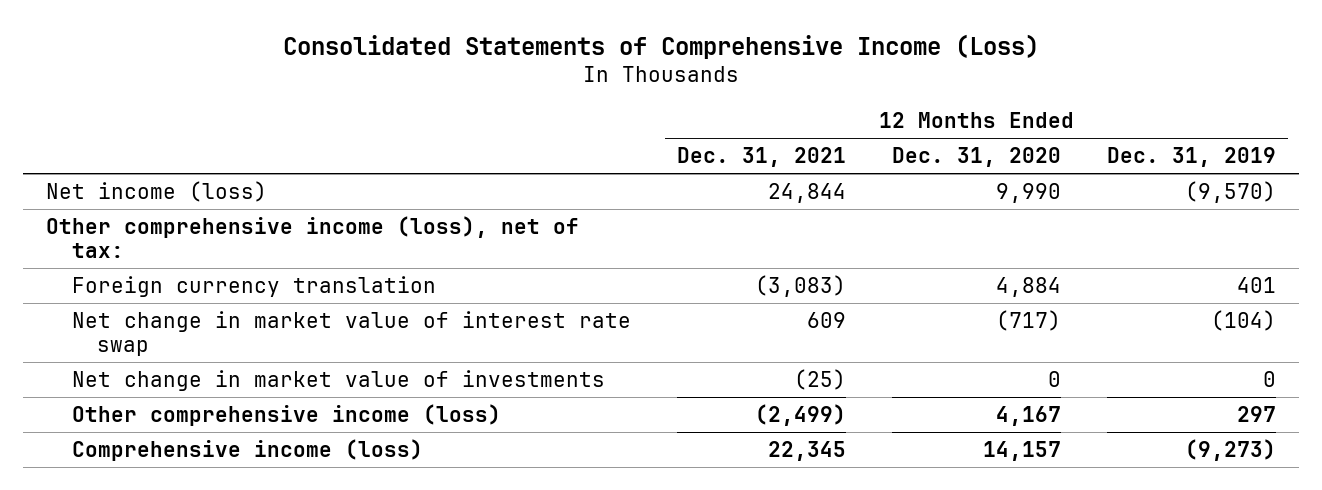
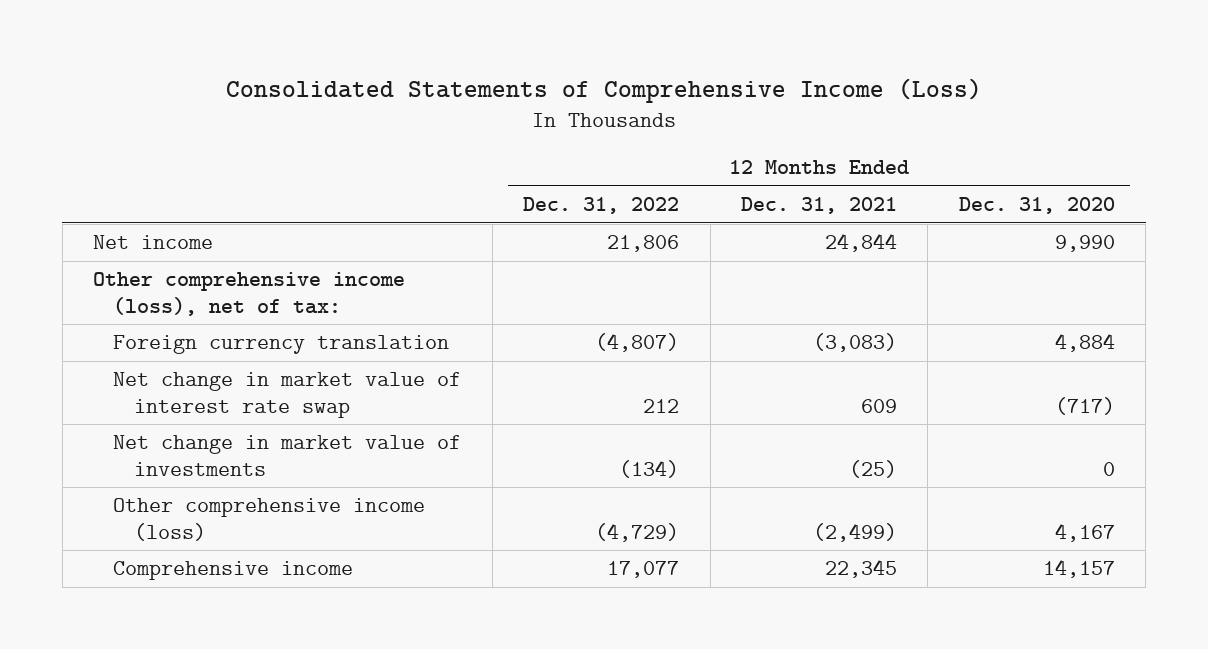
- | 12 Months Ended Dec. 31, 2021 | 12 Months Ended Dec. 31, 2020 | 12 Months Ended Dec. 31, 2019
+ | 12 Months Ended Dec. 31, 2022 | 12 Months Ended Dec. 31, 2021 | 12 Months Ended Dec. 31, 2020
- Net income (loss) | 24,844 | 9,990 | (9,570)
+ Net income | 21,806 | 24,844 | 9,990
- Comprehensive income (loss) | 22,345 | 14,157 | (9,273)
+ Comprehensive income | 17,077 | 22,345 | 14,157

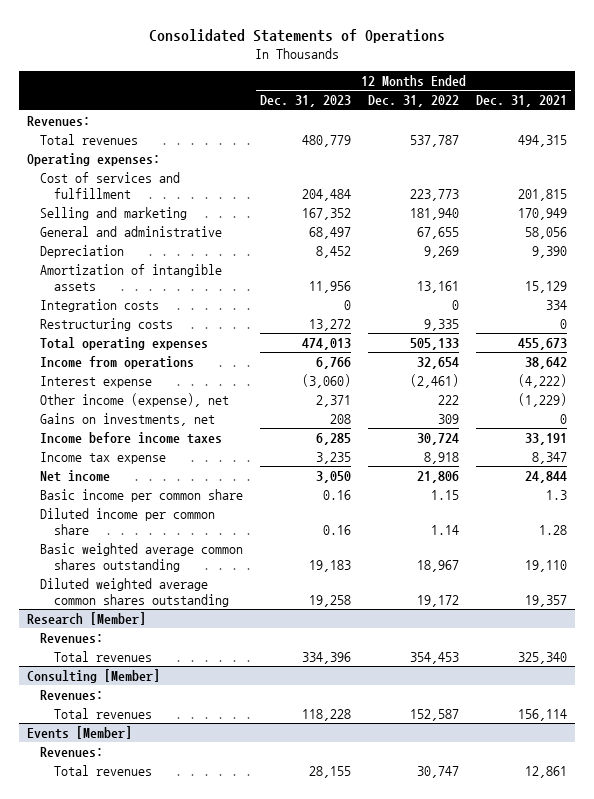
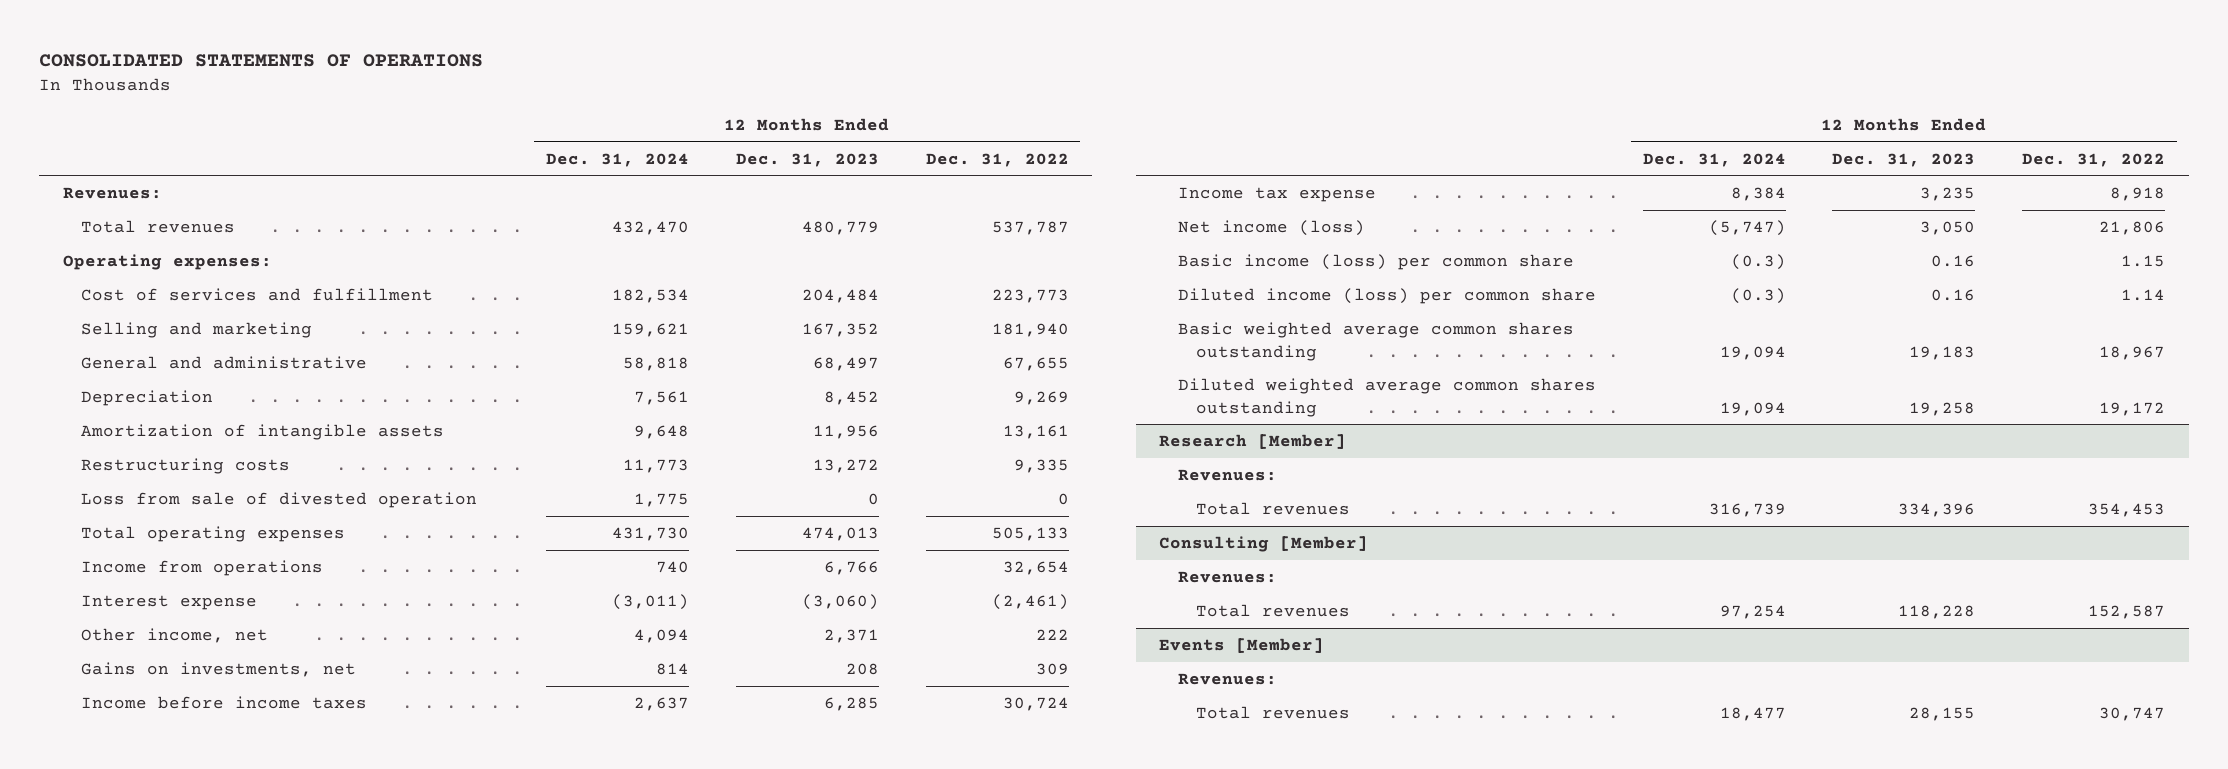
- Consolidated Statements of Operations
+ CONSOLIDATED STATEMENTS OF OPERATIONS
- | 12 Months Ended Dec. 31, 2023 | 12 Months Ended Dec. 31, 2022 | 12 Months Ended Dec. 31, 2021
+ | 12 Months Ended Dec. 31, 2024 | 12 Months Ended Dec. 31, 2023 | 12 Months Ended Dec. 31, 2022
- Integration costs | 0 | 0 | 334
+ Loss from sale of divested operation | 1,775 | 0 | 0
- Other income (expense), net | 2,371 | 222 | (1,229)
+ Other income, net | 4,094 | 2,371 | 222
- Net income | 3,050 | 21,806 | 24,844
- Basic income per common share | 0.16 | 1.15 | 1.3
- Diluted income per common share | 0.16 | 1.14 | 1.28
+ Net income (loss) | (5,747) | 3,050 | 21,806
+ Basic income (loss) per common share | (0.3) | 0.16 | 1.15
+ Diluted income (loss) per common share | (0.3) | 0.16 | 1.14

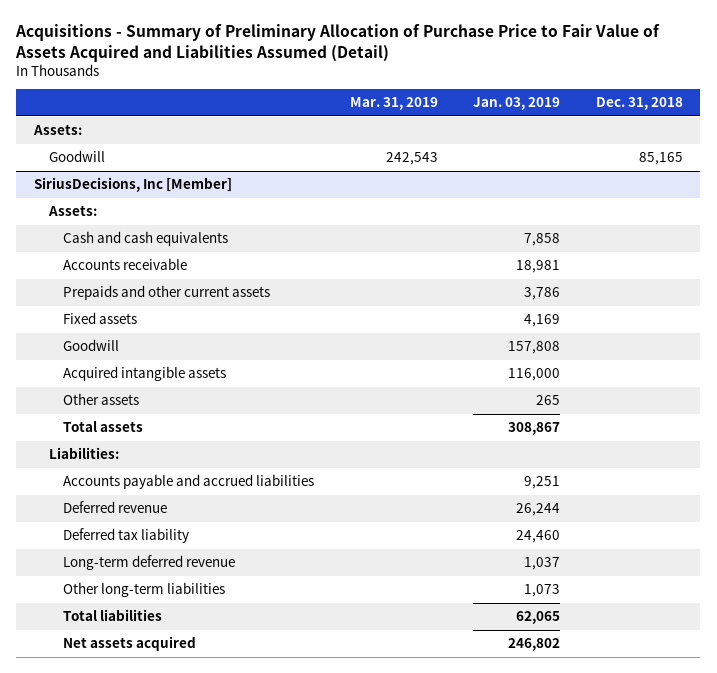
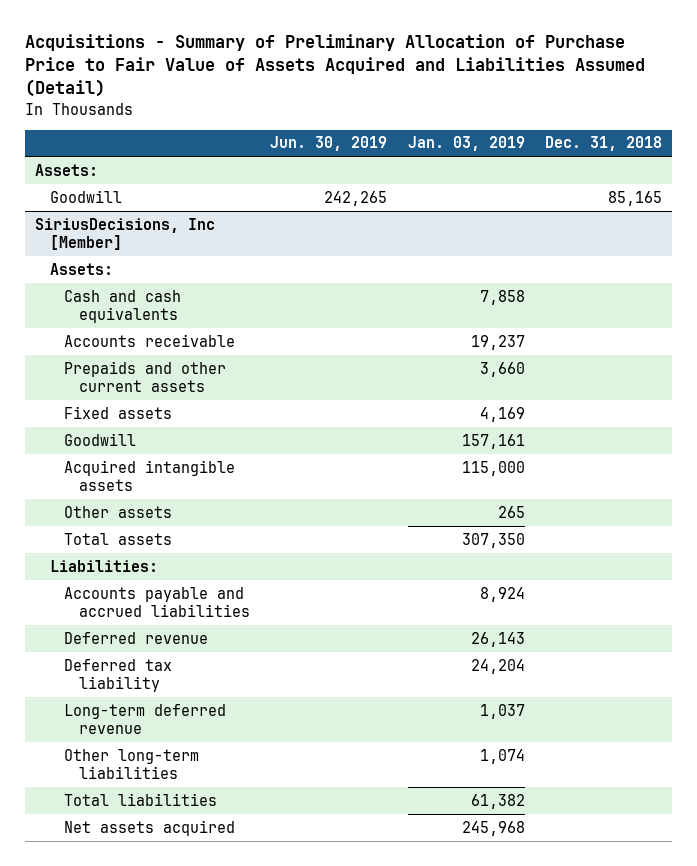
- | Mar. 31, 2019 | Jan. 03, 2019 | Dec. 31, 2018
+ | Jun. 30, 2019 | Jan. 03, 2019 | Dec. 31, 2018
@ SiriusDecisions, Inc [Member]
- Accounts receivable | | 18,981 |
- Prepaids and other current assets | | 3,786 |
+ Accounts receivable | | 19,237 |
+ Prepaids and other current assets | | 3,660 |
- Goodwill | | 157,808 |
- Acquired intangible assets | | 116,000 |
+ Goodwill | | 157,161 |
+ Acquired intangible assets | | 115,000 |
- Total assets | | 308,867 |
+ Total assets | | 307,350 |
- Accounts payable and accrued liabilities | | 9,251 |
- Deferred revenue | | 26,244 |
- Deferred tax liability | | 24,460 |
+ Accounts payable and accrued liabilities | | 8,924 |
+ Deferred revenue | | 26,143 |
+ Deferred tax liability | | 24,204 |
- Other long-term liabilities | | 1,073 |
- Total liabilities | | 62,065 |
- Net assets acquired | | 246,802 |
+ Other long-term liabilities | | 1,074 |
+ Total liabilities | | 61,382 |
+ Net assets acquired | | 245,968 |

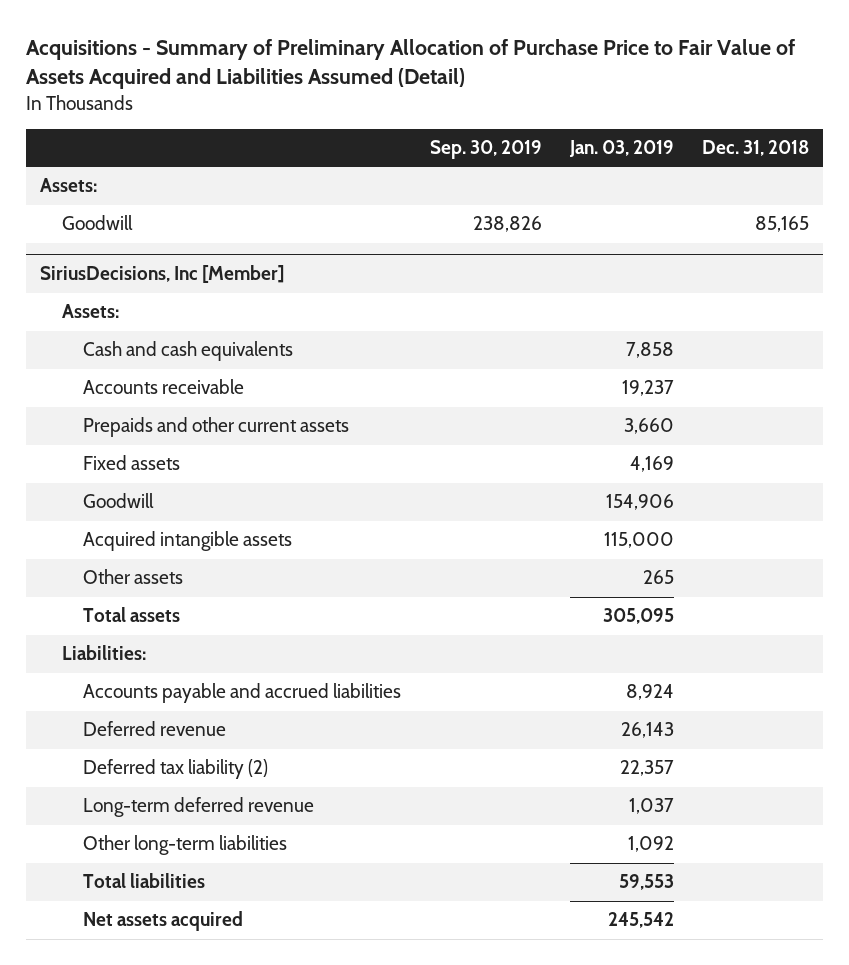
- | Jun. 30, 2019 | Jan. 03, 2019 | Dec. 31, 2018
+ | Sep. 30, 2019 | Jan. 03, 2019 | Dec. 31, 2018
@ SiriusDecisions, Inc [Member]
- Goodwill | | 157,161 |
+ Goodwill | | 154,906 |
- Total assets | | 307,350 |
+ Total assets | | 305,095 |
- Deferred tax liability | | 24,204 |
+ Deferred tax liability (2) | | 22,357 |
- Other long-term liabilities | | 1,074 |
- Total liabilities | | 61,382 |
- Net assets acquired | | 245,968 |
+ Other long-term liabilities | | 1,092 |
+ Total liabilities | | 59,553 |
+ Net assets acquired | | 245,542 |

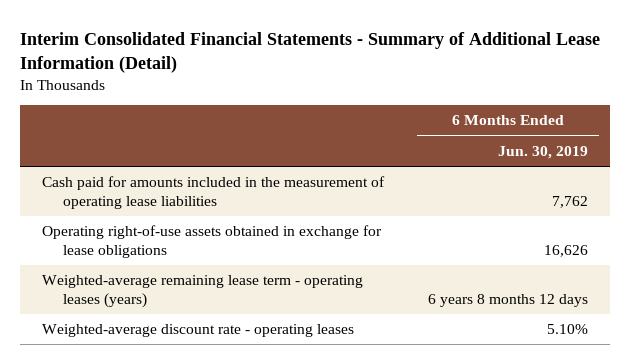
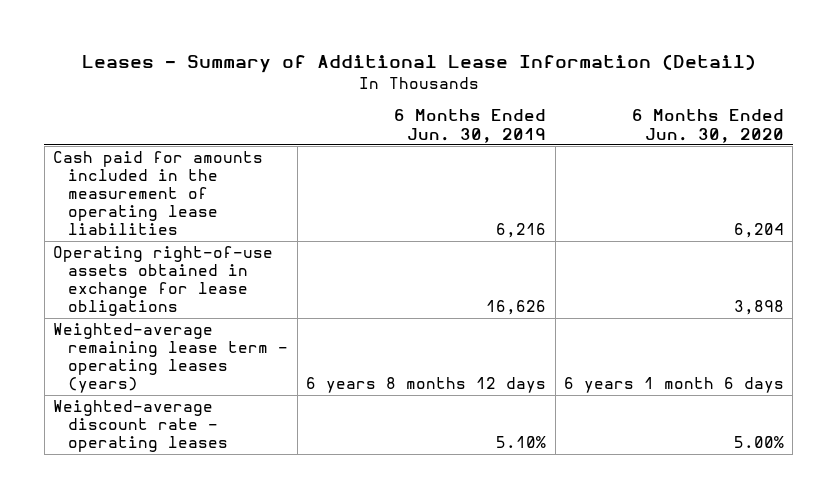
- Interim Consolidated Financial Statements - Summary of Additional Lease Information (Detail)
+ Leases - Summary of Additional Lease Information (Detail)
- | 6 Months Ended Jun. 30, 2019
+ | 6 Months Ended Jun. 30, 2019 | 6 Months Ended Jun. 30, 2020
- Cash paid for amounts included in the measurement of operating lease liabilities | 7,762
+ Cash paid for amounts included in the measurement of operating lease liabilities | 6,216 | 6,204

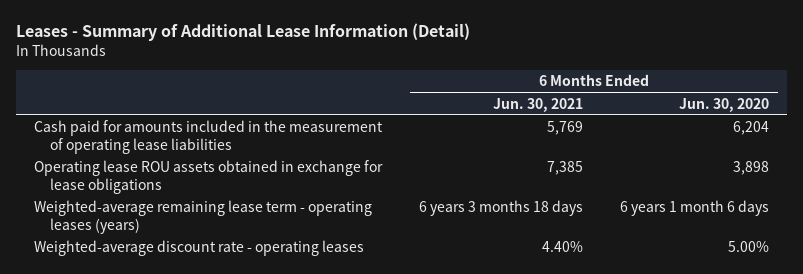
- | 6 Months Ended Jun. 30, 2019 | 6 Months Ended Jun. 30, 2020
+ | 6 Months Ended Jun. 30, 2021 | 6 Months Ended Jun. 30, 2020
- Operating right-of-use assets obtained in exchange for lease obligations | 16,626 | 3,898
+ Operating lease ROU assets obtained in exchange for lease obligations | 7,385 | 3,898

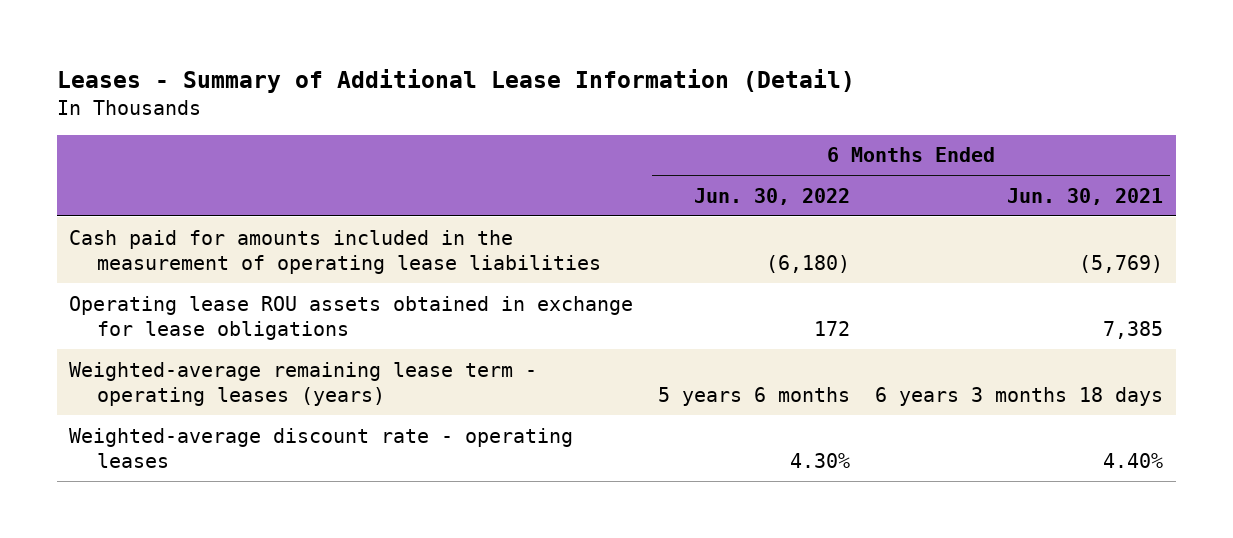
- | 6 Months Ended Jun. 30, 2021 | 6 Months Ended Jun. 30, 2020
+ | 6 Months Ended Jun. 30, 2022 | 6 Months Ended Jun. 30, 2021
- Cash paid for amounts included in the measurement of operating lease liabilities | 5,769 | 6,204
+ Cash paid for amounts included in the measurement of operating lease liabilities | (6,180) | (5,769)

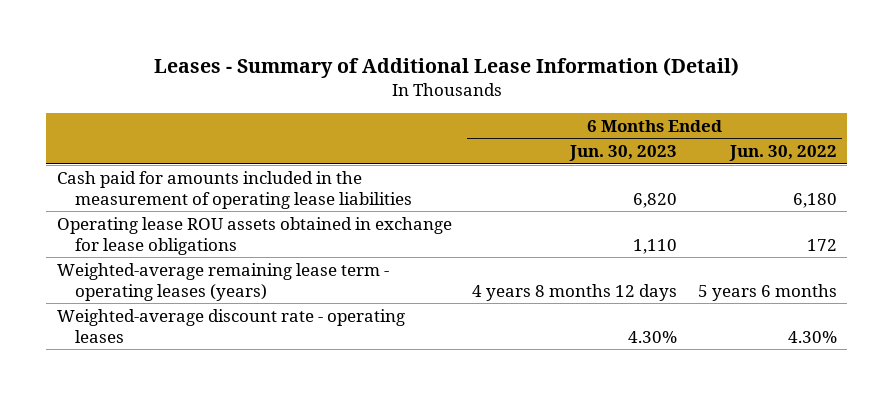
- | 6 Months Ended Jun. 30, 2022 | 6 Months Ended Jun. 30, 2021
+ | 6 Months Ended Jun. 30, 2023 | 6 Months Ended Jun. 30, 2022
- Cash paid for amounts included in the measurement of operating lease liabilities | (6,180) | (5,769)
+ Cash paid for amounts included in the measurement of operating lease liabilities | 6,820 | 6,180

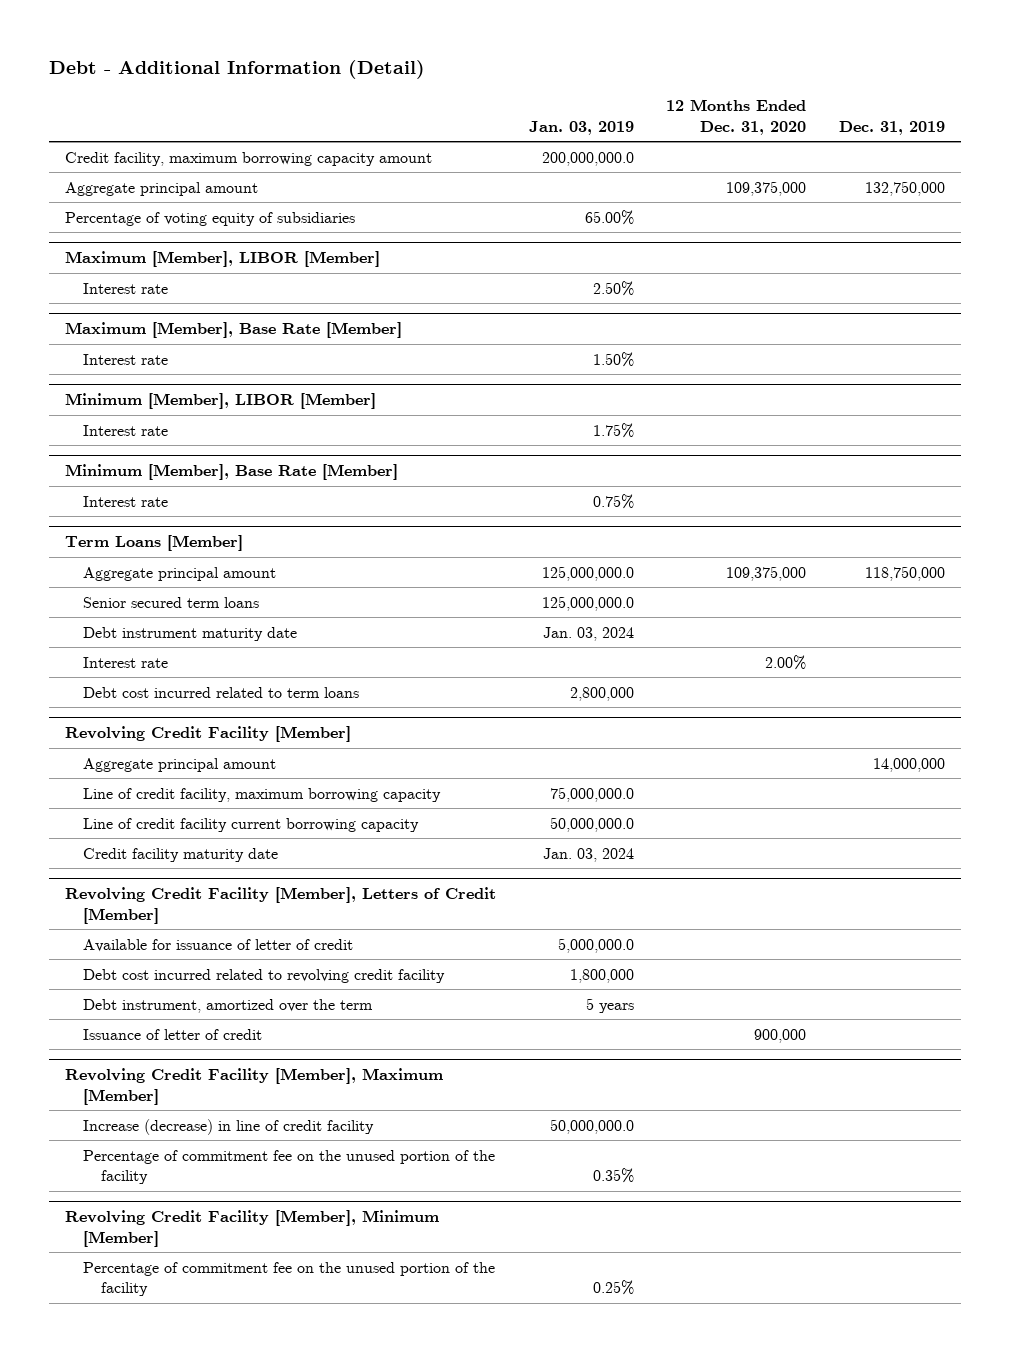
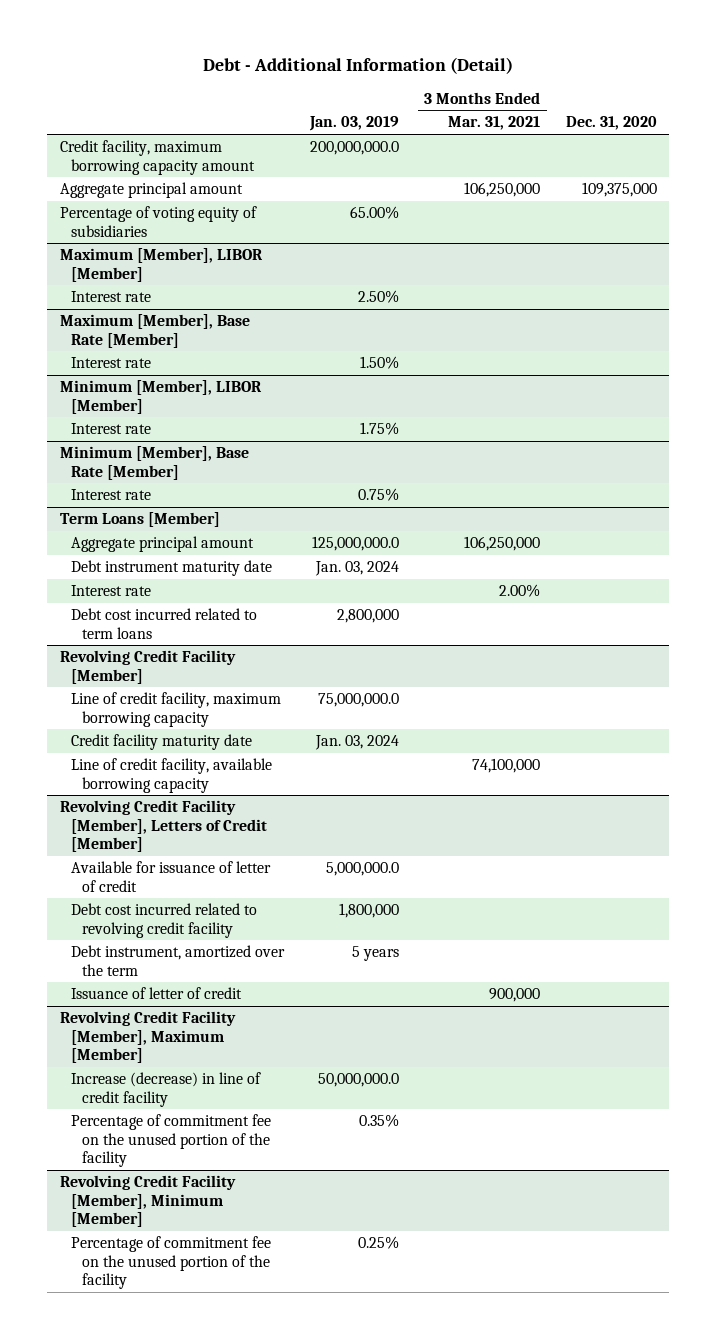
- | Jan. 03, 2019 | 12 Months Ended Dec. 31, 2020 | Dec. 31, 2019
+ | Jan. 03, 2019 | 3 Months Ended Mar. 31, 2021 | Dec. 31, 2020
@ Term Loans [Member]
- Senior secured term loans | 125,000,000.0 | |
@ Revolving Credit Facility [Member]
- Aggregate principal amount | | | 14,000,000
- Line of credit facility current borrowing capacity | 50,000,000.0 | |
+ Line of credit facility, available borrowing capacity | | 74,100,000 |

